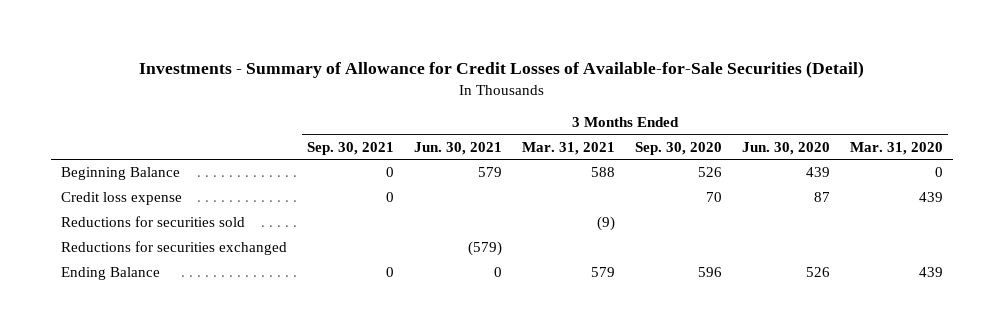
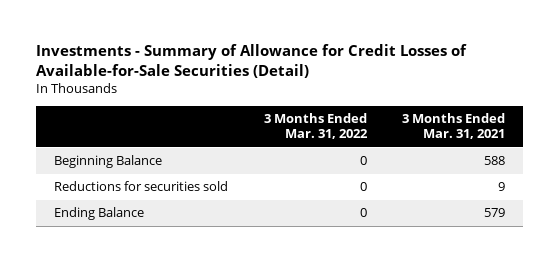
- | 3 Months Ended Sep. 30, 2021 | 3 Months Ended Jun. 30, 2021 | 3 Months Ended Mar. 31, 2021 | 3 Months Ended Sep. 30, 2020 | 3 Months Ended Jun. 30, 2020 | 3 Months Ended Mar. 31, 2020
+ | 3 Months Ended Mar. 31, 2022 | 3 Months Ended Mar. 31, 2021
- Credit loss expense | 0 | | | 70 | 87 | 439
- Reductions for securities sold | | | (9) | | |
- Reductions for securities exchanged | | (579) | | | |
+ Reductions for securities sold | 0 | 9

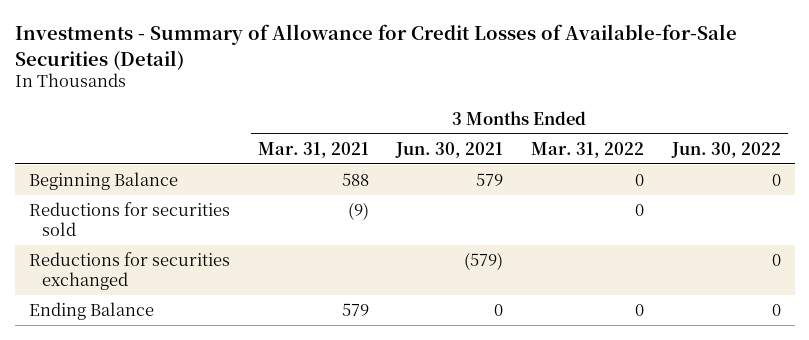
- | 3 Months Ended Mar. 31, 2022 | 3 Months Ended Mar. 31, 2021
+ | 3 Months Ended Mar. 31, 2021 | 3 Months Ended Jun. 30, 2021 | 3 Months Ended Mar. 31, 2022 | 3 Months Ended Jun. 30, 2022
- Reductions for securities sold | 0 | 9
+ Reductions for securities sold | (9) | | 0 |
+ Reductions for securities exchanged | | (579) | | 0

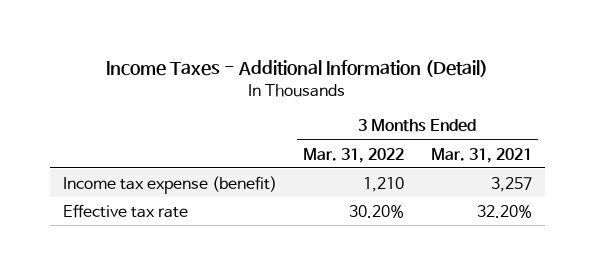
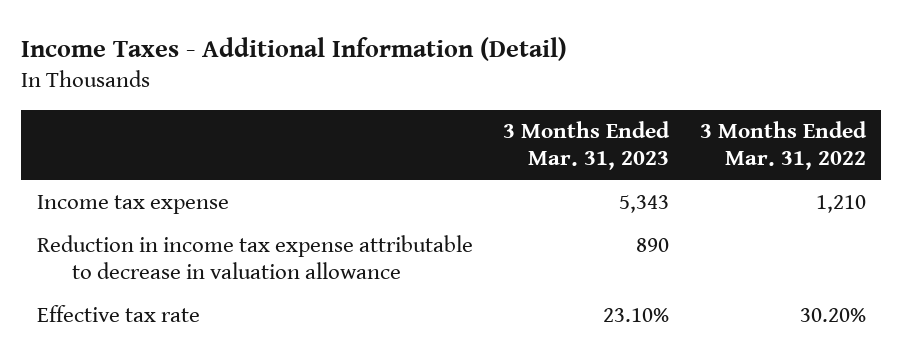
- | 3 Months Ended Mar. 31, 2022 | 3 Months Ended Mar. 31, 2021
+ | 3 Months Ended Mar. 31, 2023 | 3 Months Ended Mar. 31, 2022
- Income tax expense (benefit) | 1,210 | 3,257
+ Income tax expense | 5,343 | 1,210
+ Reduction in income tax expense attributable to decrease in valuation allowance | 890 |

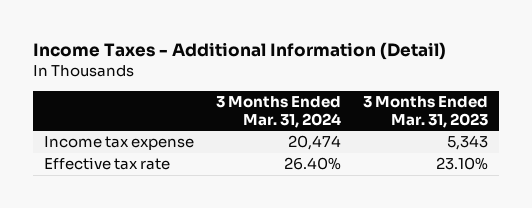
- | 3 Months Ended Mar. 31, 2023 | 3 Months Ended Mar. 31, 2022
+ | 3 Months Ended Mar. 31, 2024 | 3 Months Ended Mar. 31, 2023
- Reduction in income tax expense attributable to decrease in valuation allowance | 890 |

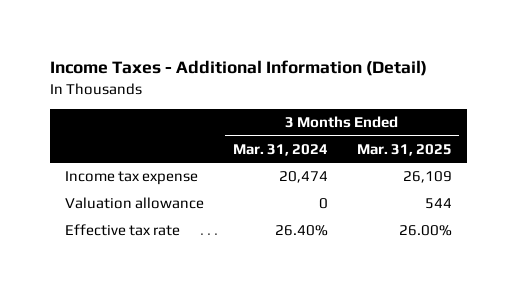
- | 3 Months Ended Mar. 31, 2024 | 3 Months Ended Mar. 31, 2023
+ | 3 Months Ended Mar. 31, 2024 | 3 Months Ended Mar. 31, 2025
+ Valuation allowance | 0 | 544

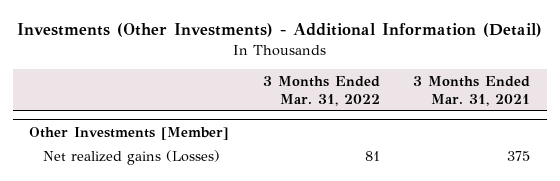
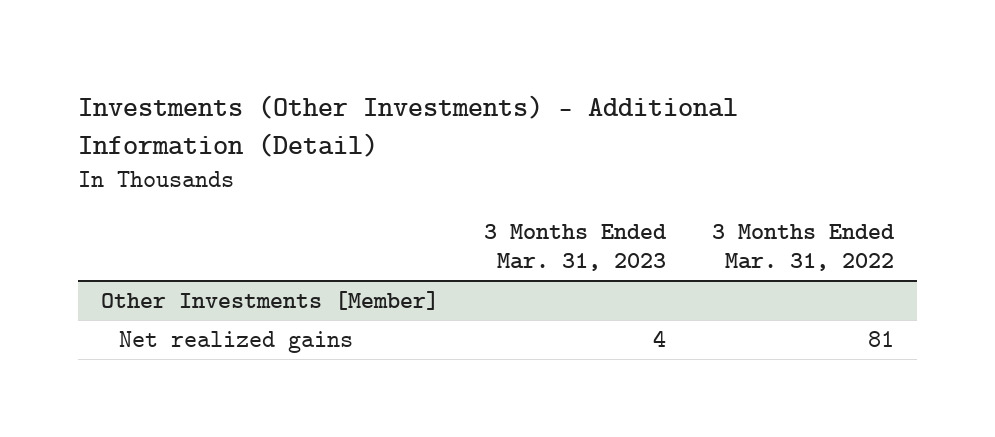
- | 3 Months Ended Mar. 31, 2022 | 3 Months Ended Mar. 31, 2021
+ | 3 Months Ended Mar. 31, 2023 | 3 Months Ended Mar. 31, 2022
@ Other Investments [Member]
- Net realized gains (Losses) | 81 | 375
+ Net realized gains | 4 | 81

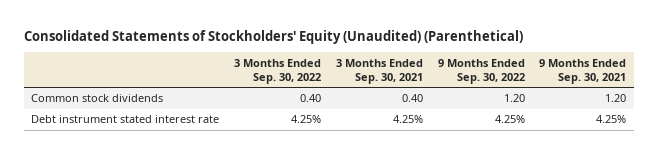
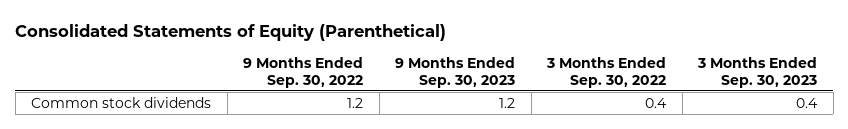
- Consolidated Statements of Stockholders' Equity (Unaudited) (Parenthetical)
+ Consolidated Statements of Equity (Parenthetical)
- | 3 Months Ended Sep. 30, 2022 | 3 Months Ended Sep. 30, 2021 | 9 Months Ended Sep. 30, 2022 | 9 Months Ended Sep. 30, 2021
+ | 9 Months Ended Sep. 30, 2022 | 9 Months Ended Sep. 30, 2023 | 3 Months Ended Sep. 30, 2022 | 3 Months Ended Sep. 30, 2023
- Common stock dividends | 0.40 | 0.40 | 1.20 | 1.20
- Debt instrument stated interest rate | 4.25% | 4.25% | 4.25% | 4.25%
+ Common stock dividends | 1.2 | 1.2 | 0.4 | 0.4

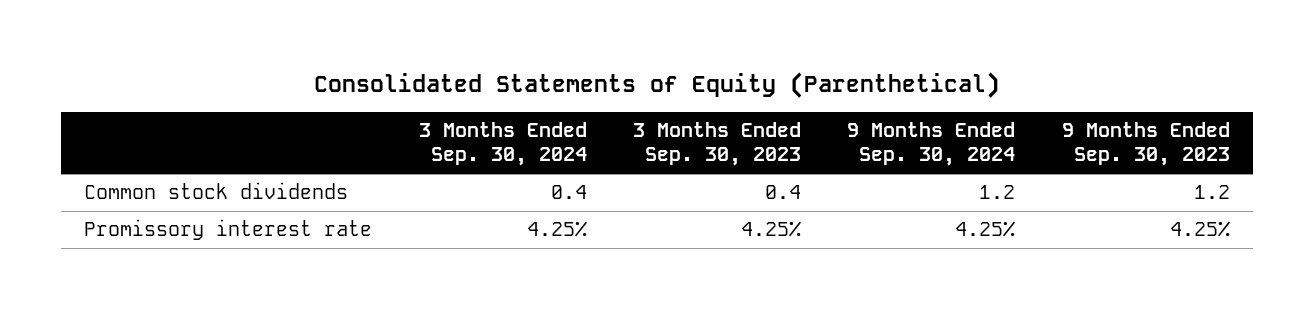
- | 9 Months Ended Sep. 30, 2022 | 9 Months Ended Sep. 30, 2023 | 3 Months Ended Sep. 30, 2022 | 3 Months Ended Sep. 30, 2023
+ | 3 Months Ended Sep. 30, 2024 | 3 Months Ended Sep. 30, 2023 | 9 Months Ended Sep. 30, 2024 | 9 Months Ended Sep. 30, 2023
+ Promissory interest rate | 4.25% | 4.25% | 4.25% | 4.25%

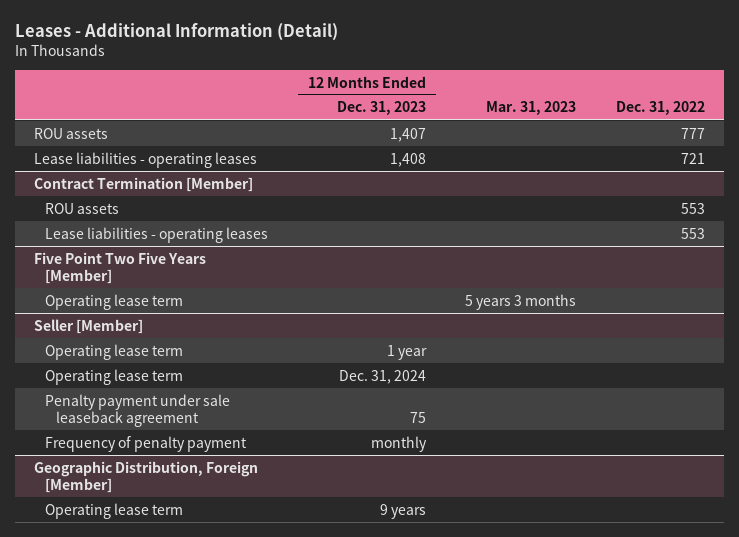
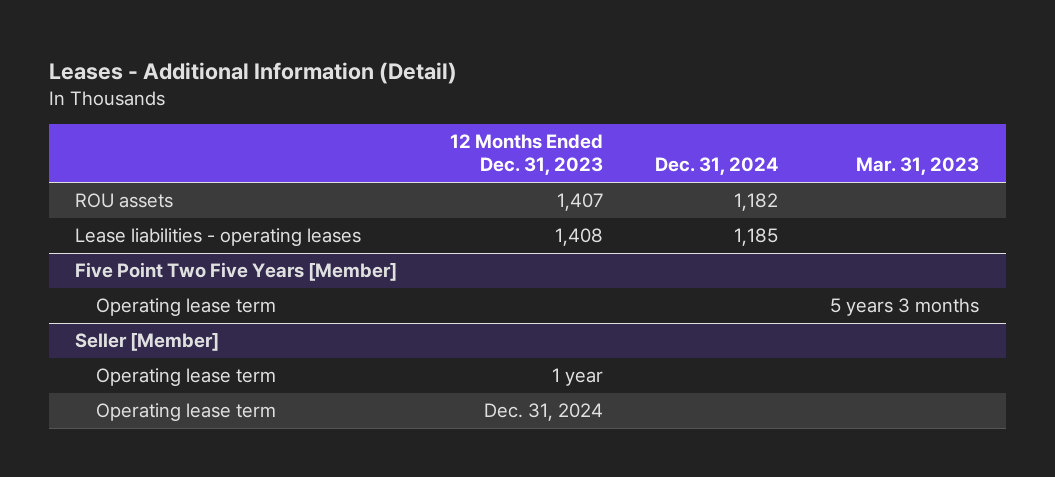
- | 12 Months Ended Dec. 31, 2023 | Mar. 31, 2023 | Dec. 31, 2022
+ | 12 Months Ended Dec. 31, 2023 | Dec. 31, 2024 | Mar. 31, 2023
- Contract Termination [Member]
- ROU assets | | | 553
- Lease liabilities - operating leases | | | 553
@ Seller [Member]
- Penalty payment under sale leaseback agreement | 75 | |
- Frequency of penalty payment | monthly | |
- Geographic Distribution, Foreign [Member]
- Operating lease term | 9 years | |

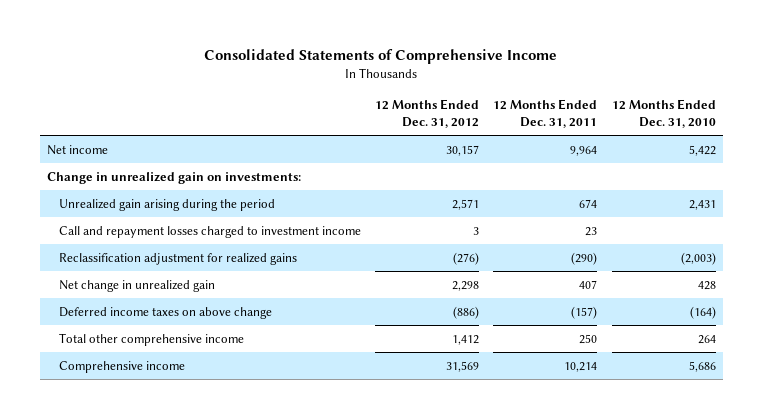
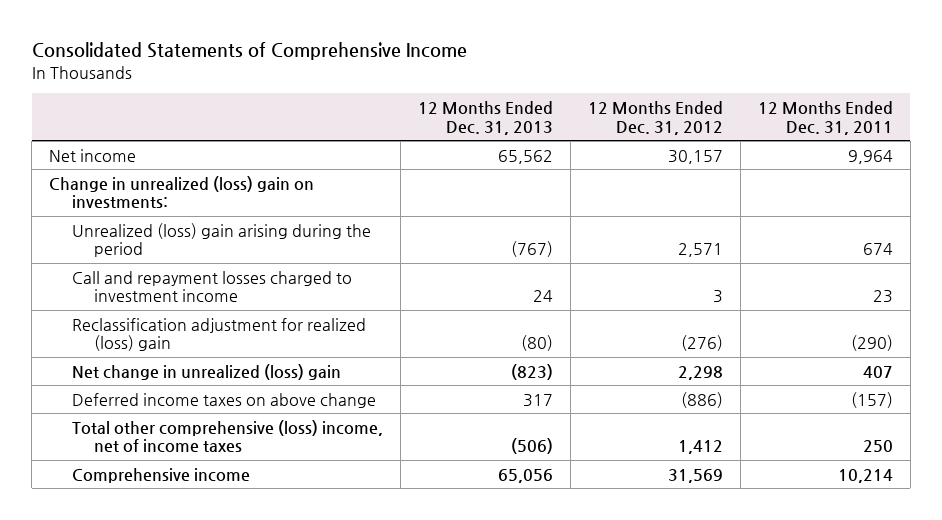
- | 12 Months Ended Dec. 31, 2012 | 12 Months Ended Dec. 31, 2011 | 12 Months Ended Dec. 31, 2010
+ | 12 Months Ended Dec. 31, 2013 | 12 Months Ended Dec. 31, 2012 | 12 Months Ended Dec. 31, 2011
- Change in unrealized gain on investments:
- Unrealized gain arising during the period | 2,571 | 674 | 2,431
+ Change in unrealized (loss) gain on investments:
+ Unrealized (loss) gain arising during the period | (767) | 2,571 | 674
- Reclassification adjustment for realized gains | (276) | (290) | (2,003)
- Net change in unrealized gain | 2,298 | 407 | 428
+ Reclassification adjustment for realized (loss) gain | (80) | (276) | (290)
+ Net change in unrealized (loss) gain | (823) | 2,298 | 407
- Total other comprehensive income | 1,412 | 250 | 264
+ Total other comprehensive (loss) income, net of income taxes | (506) | 1,412 | 250

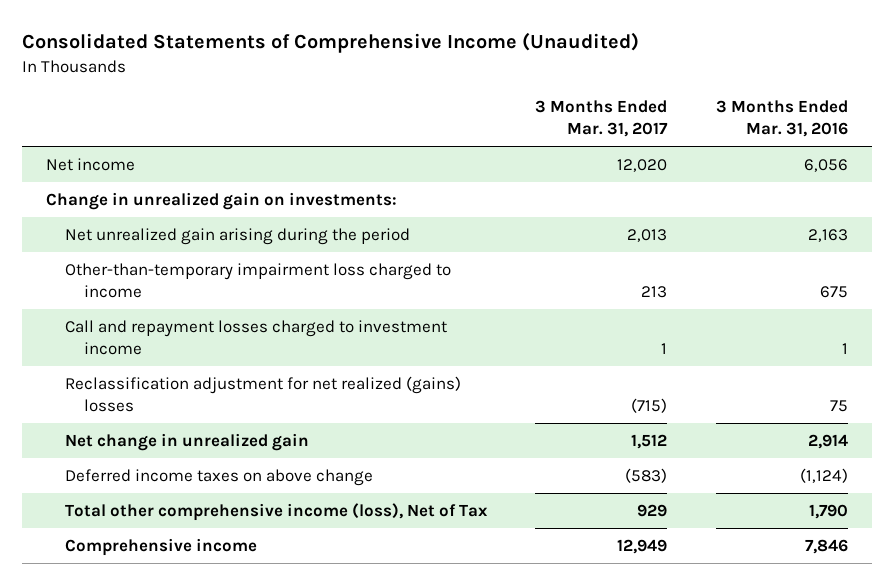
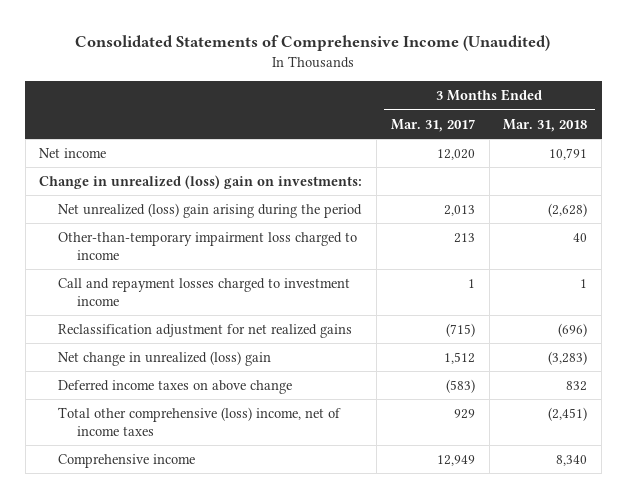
- | 3 Months Ended Mar. 31, 2017 | 3 Months Ended Mar. 31, 2016
+ | 3 Months Ended Mar. 31, 2017 | 3 Months Ended Mar. 31, 2018
- Change in unrealized gain on investments:
- Net unrealized gain arising during the period | 2,013 | 2,163
+ Change in unrealized (loss) gain on investments:
+ Net unrealized (loss) gain arising during the period | 2,013 | (2,628)
- Reclassification adjustment for net realized (gains) losses | (715) | 75
- Net change in unrealized gain | 1,512 | 2,914
+ Reclassification adjustment for net realized gains | (715) | (696)
+ Net change in unrealized (loss) gain | 1,512 | (3,283)
- Total other comprehensive income (loss), Net of Tax | 929 | 1,790
+ Total other comprehensive (loss) income, net of income taxes | 929 | (2,451)

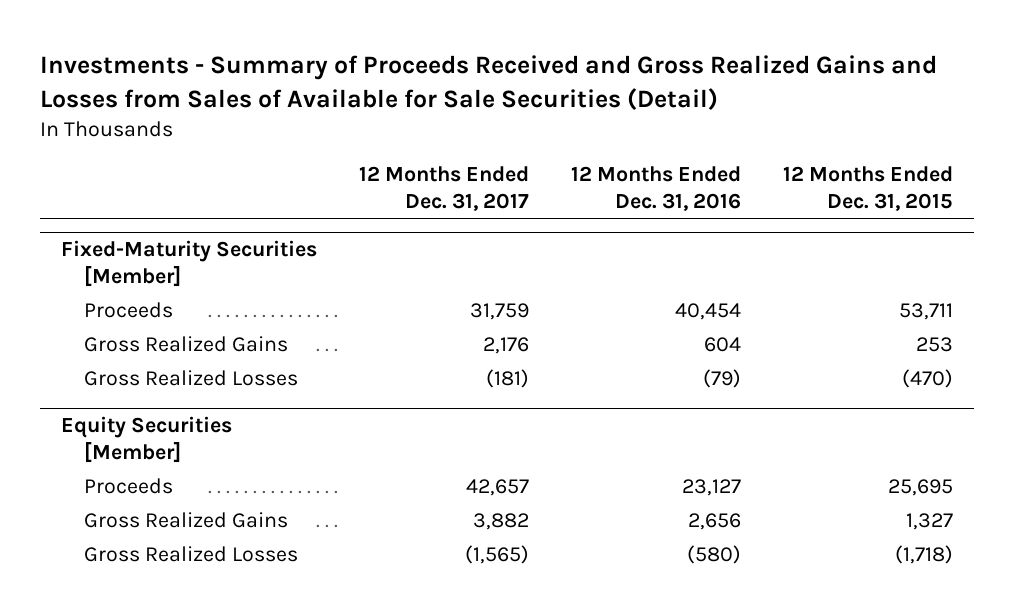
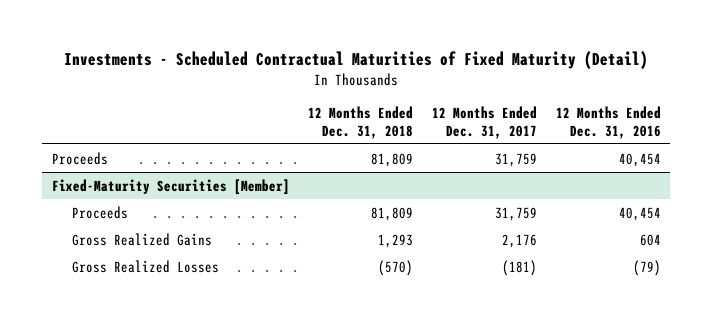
- Investments - Summary of Proceeds Received and Gross Realized Gains and Losses from Sales of Available for Sale Securities (Detail)
+ Investments - Scheduled Contractual Maturities of Fixed Maturity (Detail)
- | 12 Months Ended Dec. 31, 2017 | 12 Months Ended Dec. 31, 2016 | 12 Months Ended Dec. 31, 2015
+ | 12 Months Ended Dec. 31, 2018 | 12 Months Ended Dec. 31, 2017 | 12 Months Ended Dec. 31, 2016
+ Proceeds | 81,809 | 31,759 | 40,454
- Equity Securities [Member]
- Proceeds | 42,657 | 23,127 | 25,695
- Gross Realized Gains | 3,882 | 2,656 | 1,327
- Gross Realized Losses | (1,565) | (580) | (1,718)

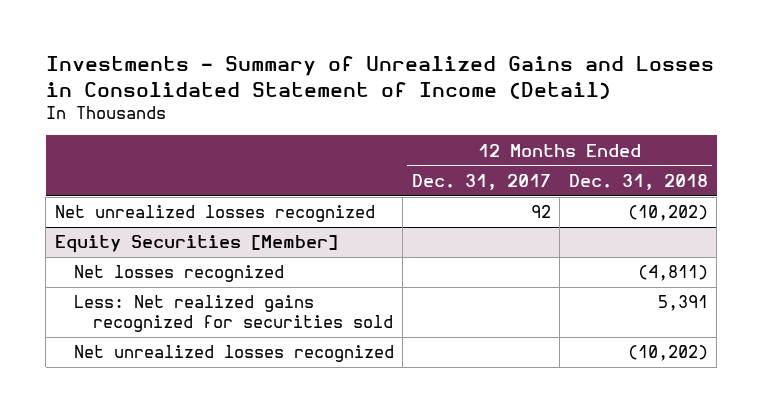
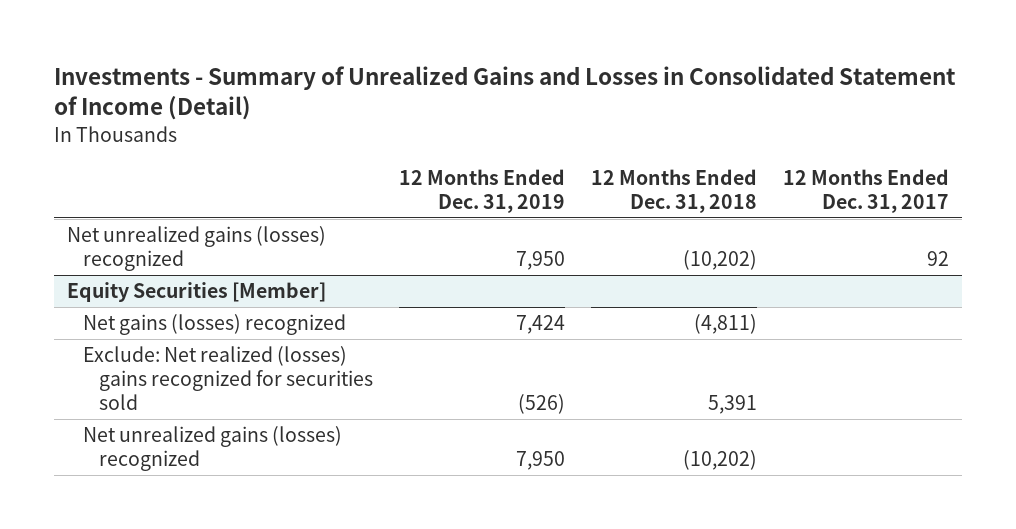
- | 12 Months Ended Dec. 31, 2017 | 12 Months Ended Dec. 31, 2018
+ | 12 Months Ended Dec. 31, 2019 | 12 Months Ended Dec. 31, 2018 | 12 Months Ended Dec. 31, 2017
- Net unrealized losses recognized | 92 | (10,202)
+ Net unrealized gains (losses) recognized | 7,950 | (10,202) | 92
@ Equity Securities [Member]
- Net losses recognized | | (4,811)
- Less: Net realized gains recognized for securities sold | | 5,391
- Net unrealized losses recognized | | (10,202)
+ Net gains (losses) recognized | 7,424 | (4,811) |
+ Exclude: Net realized (losses) gains recognized for securities sold | (526) | 5,391 |
+ Net unrealized gains (losses) recognized | 7,950 | (10,202) |

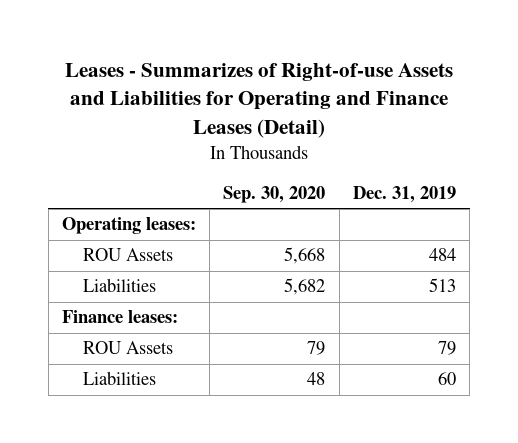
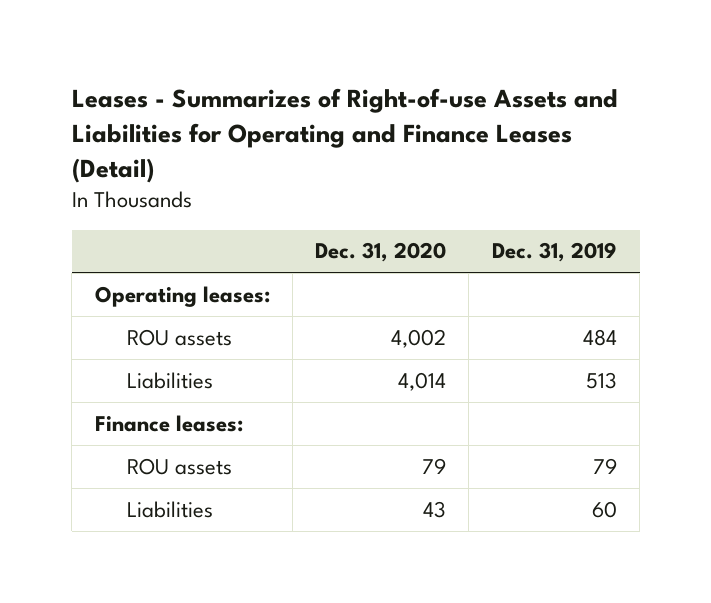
- | Sep. 30, 2020 | Dec. 31, 2019
+ | Dec. 31, 2020 | Dec. 31, 2019
- ROU Assets | 5,668 | 484
+ ROU assets | 4,002 | 484
- ROU Assets | 79 | 79
+ ROU assets | 79 | 79

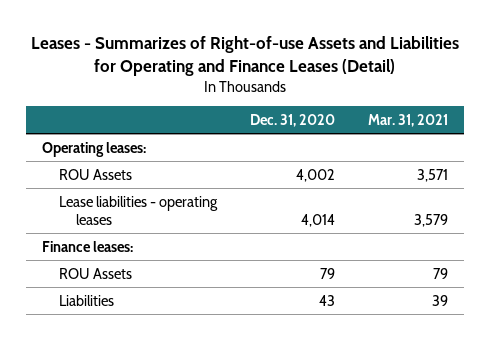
- | Dec. 31, 2020 | Dec. 31, 2019
+ | Dec. 31, 2020 | Mar. 31, 2021
- ROU assets | 4,002 | 484
- Liabilities | 4,014 | 513
+ ROU Assets | 4,002 | 3,571
+ Lease liabilities - operating leases | 4,014 | 3,579
- ROU assets | 79 | 79
+ ROU Assets | 79 | 79

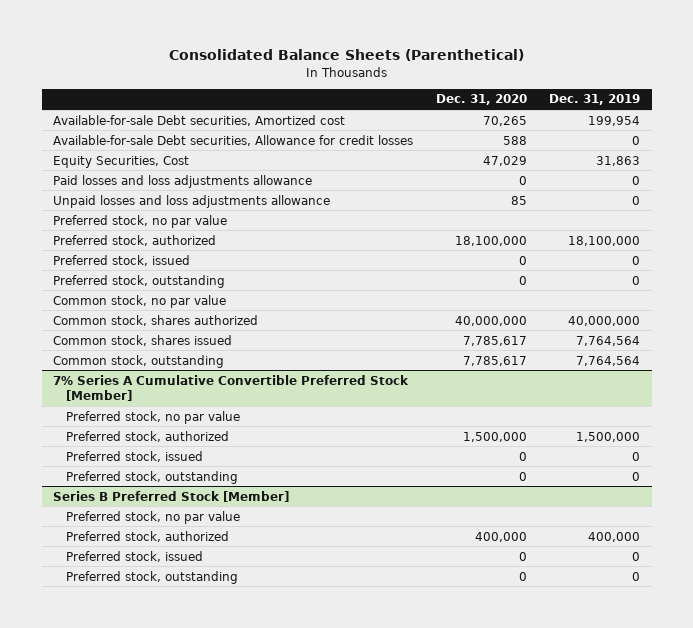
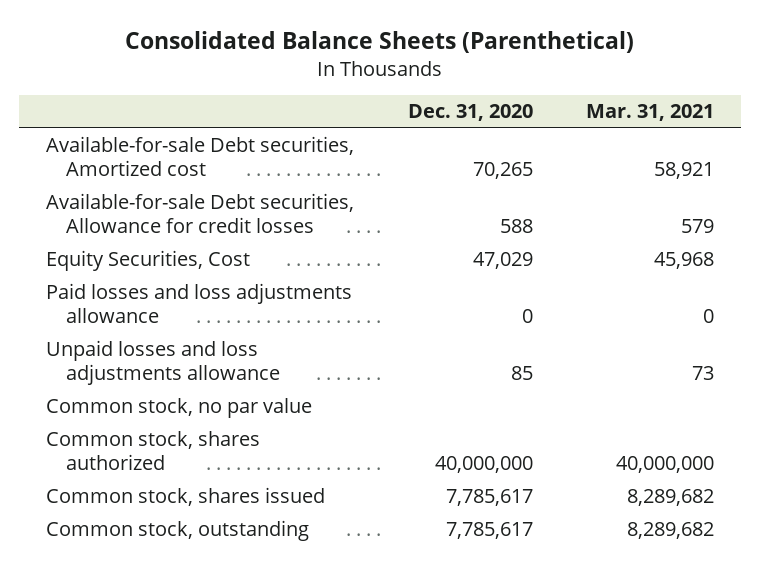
- | Dec. 31, 2020 | Dec. 31, 2019
+ | Dec. 31, 2020 | Mar. 31, 2021
- Preferred stock, no par value
- Preferred stock, authorized | 18,100,000 | 18,100,000
- Preferred stock, issued | 0 | 0
- Preferred stock, outstanding | 0 | 0
- 7% Series A Cumulative Convertible Preferred Stock [Member]
- Preferred stock, no par value
- Preferred stock, authorized | 1,500,000 | 1,500,000
- Preferred stock, issued | 0 | 0
- Preferred stock, outstanding | 0 | 0
- Series B Preferred Stock [Member]
- Preferred stock, no par value
- Preferred stock, authorized | 400,000 | 400,000
- Preferred stock, issued | 0 | 0
- Preferred stock, outstanding | 0 | 0

